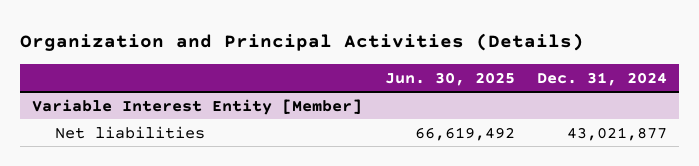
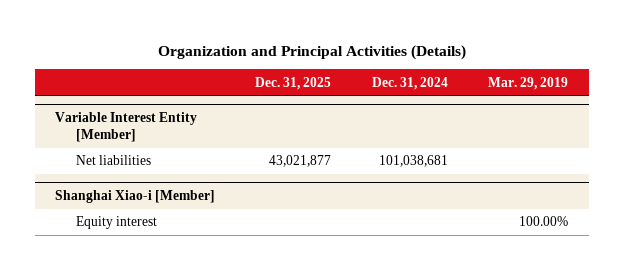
- | Jun. 30, 2025 | Dec. 31, 2024
+ | Dec. 31, 2025 | Dec. 31, 2024 | Mar. 29, 2019
@ Variable Interest Entity [Member]
- Net liabilities | 66,619,492 | 43,021,877
+ Net liabilities | 43,021,877 | 101,038,681 |
+ Shanghai Xiao-i [Member]
+ Equity interest | | | 100.00%

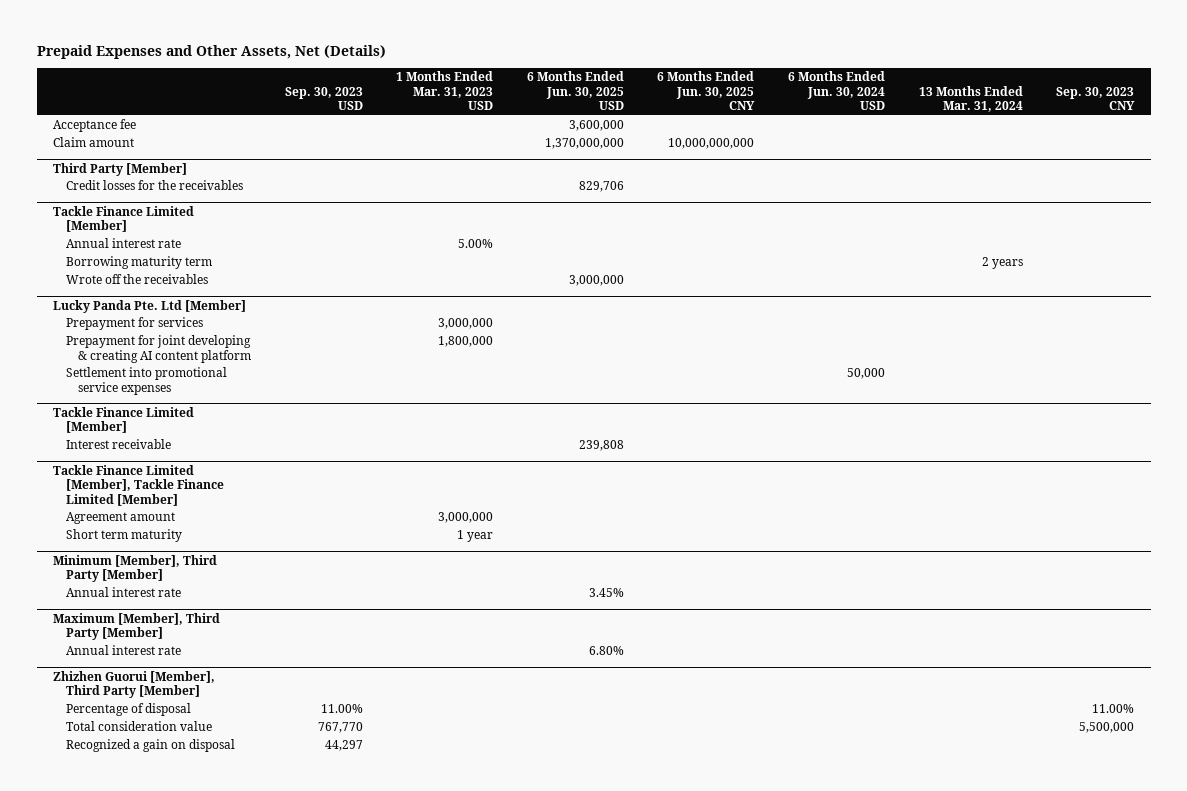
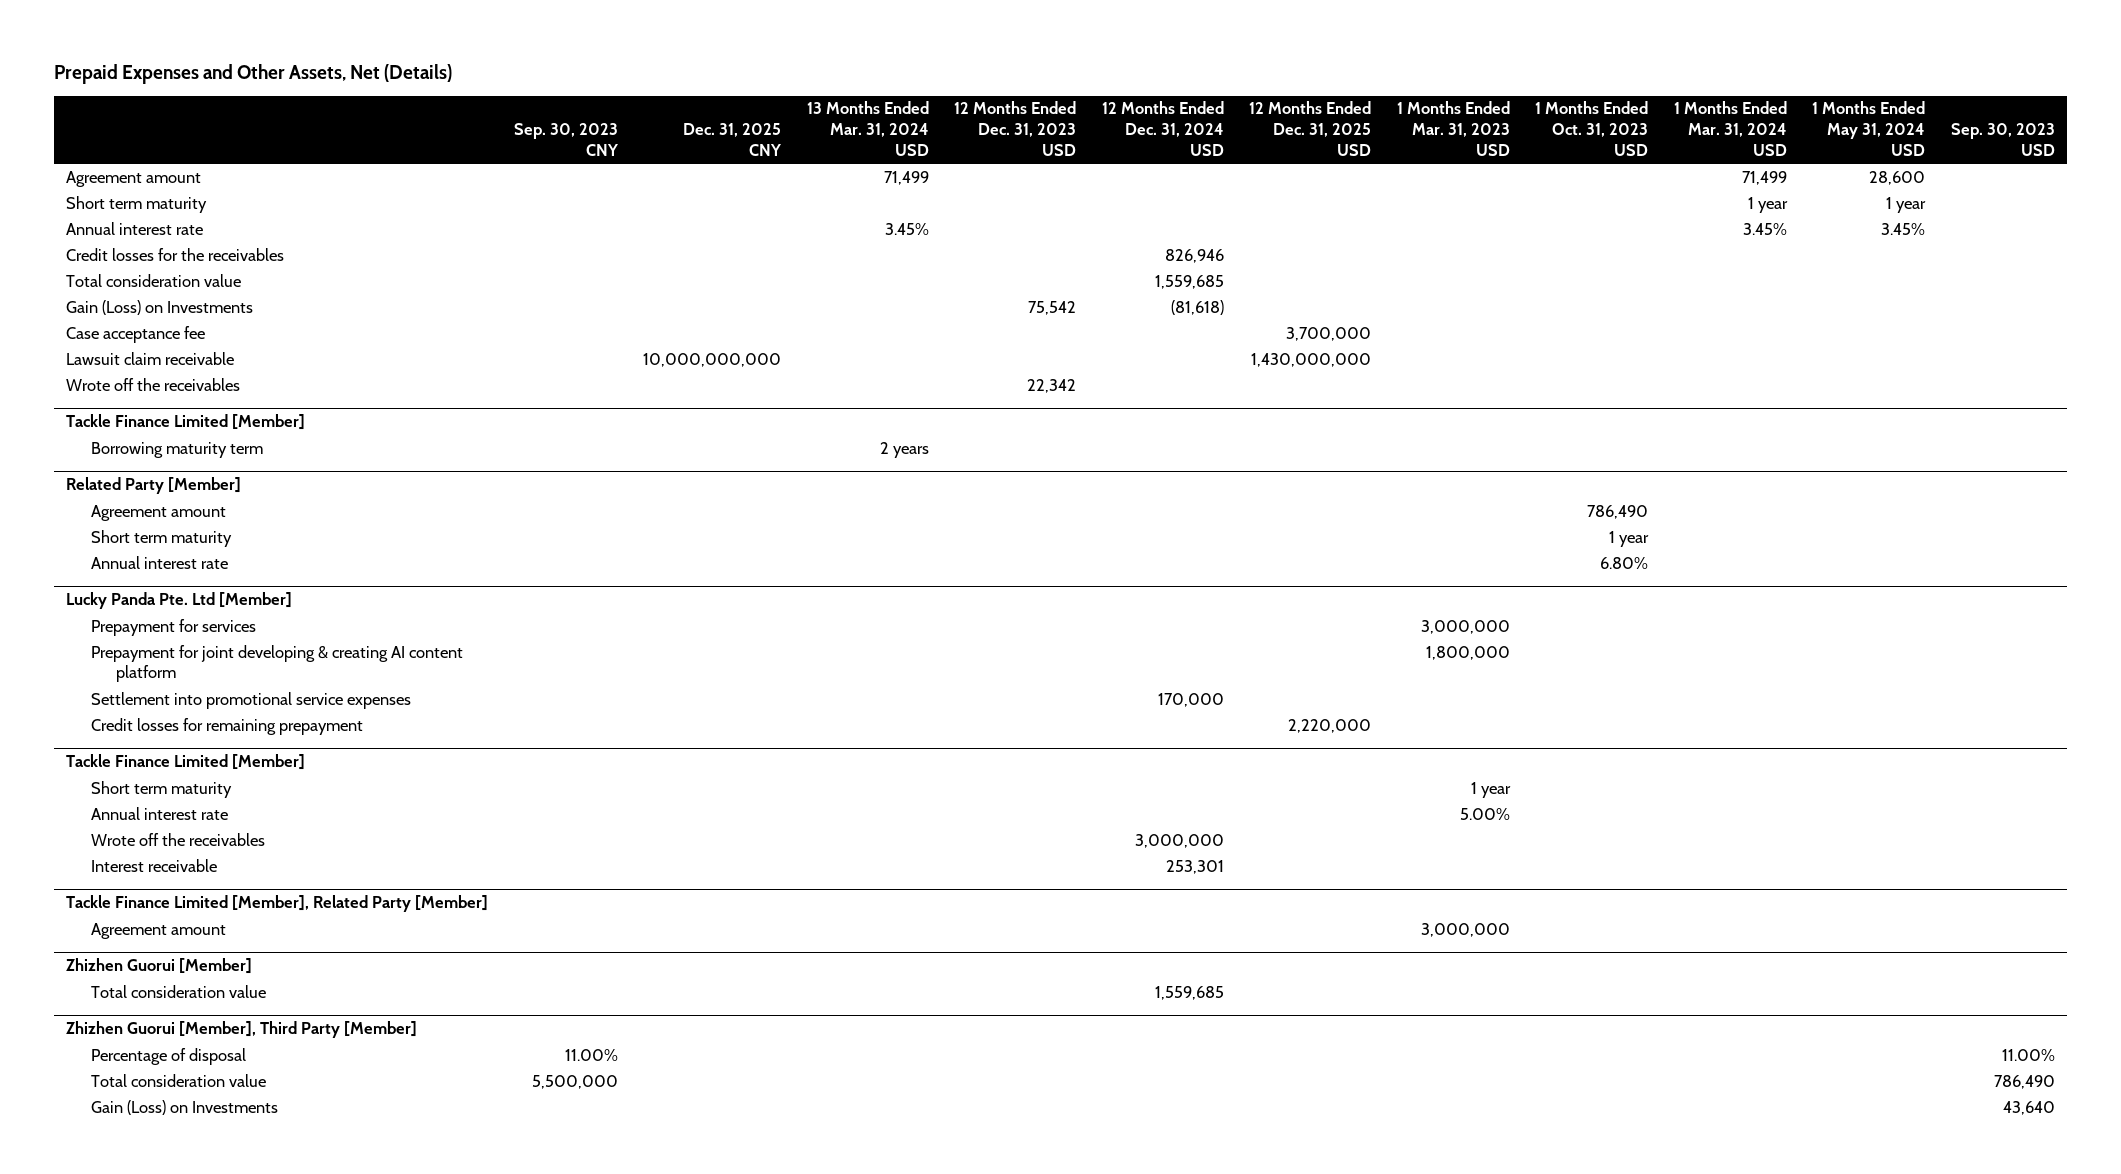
- | Sep. 30, 2023 USD | 1 Months Ended Mar. 31, 2023 USD | 6 Months Ended Jun. 30, 2025 USD | 6 Months Ended Jun. 30, 2025 CNY | 6 Months Ended Jun. 30, 2024 USD | 13 Months Ended Mar. 31, 2024 | Sep. 30, 2023 CNY
+ | Sep. 30, 2023 CNY | Dec. 31, 2025 CNY | 13 Months Ended Mar. 31, 2024 USD | 12 Months Ended Dec. 31, 2023 USD | 12 Months Ended Dec. 31, 2024 USD | 12 Months Ended Dec. 31, 2025 USD | 1 Months Ended Mar. 31, 2023 USD | 1 Months Ended Oct. 31, 2023 USD | 1 Months Ended Mar. 31, 2024 USD | 1 Months Ended May 31, 2024 USD | Sep. 30, 2023 USD
- Acceptance fee | | | 3,600,000 | | | |
- Claim amount | | | 1,370,000,000 | 10,000,000,000 | | |
- Third Party [Member]
- Credit losses for the receivables | | | 829,706 | | | |
+ Agreement amount | | | 71,499 | | | | | | 71,499 | 28,600 |
+ Short term maturity | | | | | | | | | 1 year | 1 year |
+ Annual interest rate | | | 3.45% | | | | | | 3.45% | 3.45% |
+ Credit losses for the receivables | | | | | 826,946 | | | | | |
+ Total consideration value | | | | | 1,559,685 | | | | | |
+ Gain (Loss) on Investments | | | | 75,542 | (81,618) | | | | | |
+ Case acceptance fee | | | | | | 3,700,000 | | | | |
+ Lawsuit claim receivable | | 10,000,000,000 | | | | 1,430,000,000 | | | | |
+ Wrote off the receivables | | | | 22,342 | | | | | | |
+ Related Party [Member]
+ Agreement amount | | | | | | | | 786,490 | | |
+ Short term maturity | | | | | | | | 1 year | | |
+ Annual interest rate | | | | | | | | 6.80% | | |
@ Lucky Panda Pte. Ltd [Member]
+ Credit losses for remaining prepayment | | | | | | 2,220,000 | | | | |
@ Tackle Finance Limited [Member]
+ Short term maturity | | | | | | | 1 year | | | |
moved down: Annual interest rate | | | | | | | 5.00% | | | |
moved down: Wrote off the receivables | | | | | 3,000,000 | | | | | |
- Tackle Finance Limited [Member], Tackle Finance Limited [Member]
+ Tackle Finance Limited [Member], Related Party [Member]
- Short term maturity | | 1 year | | | | |
- Minimum [Member], Third Party [Member]
- Annual interest rate | | | 3.45% | | | |
- Maximum [Member], Third Party [Member]
- Annual interest rate | | | 6.80% | | | |
+ Zhizhen Guorui [Member]
+ Total consideration value | | | | | 1,559,685 | | | | | |
@ Zhizhen Guorui [Member], Third Party [Member]
- Total consideration value | 767,770 | | | | | | 5,500,000
- Recognized a gain on disposal | 44,297 | | | | | |
+ Total consideration value | 5,500,000 | | | | | | | | | | 786,490
+ Gain (Loss) on Investments | | | | | | | | | | | 43,640

